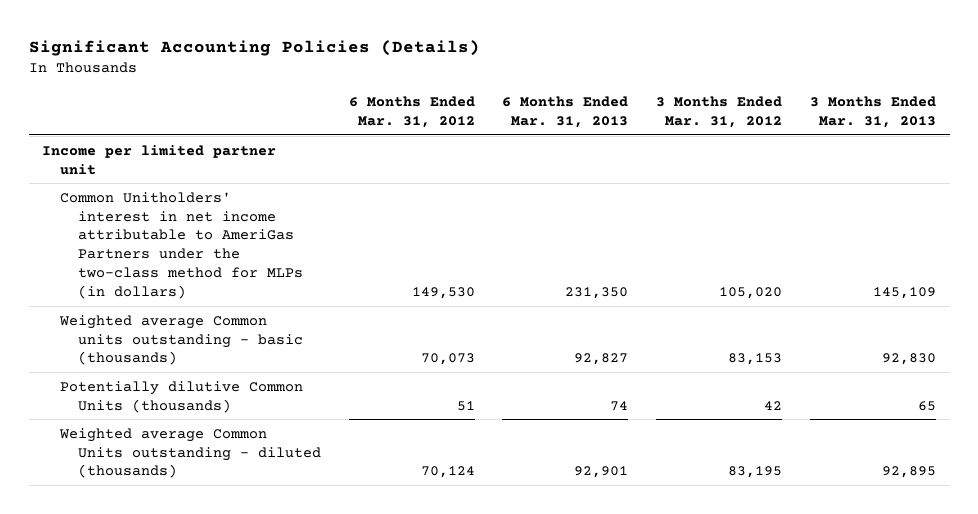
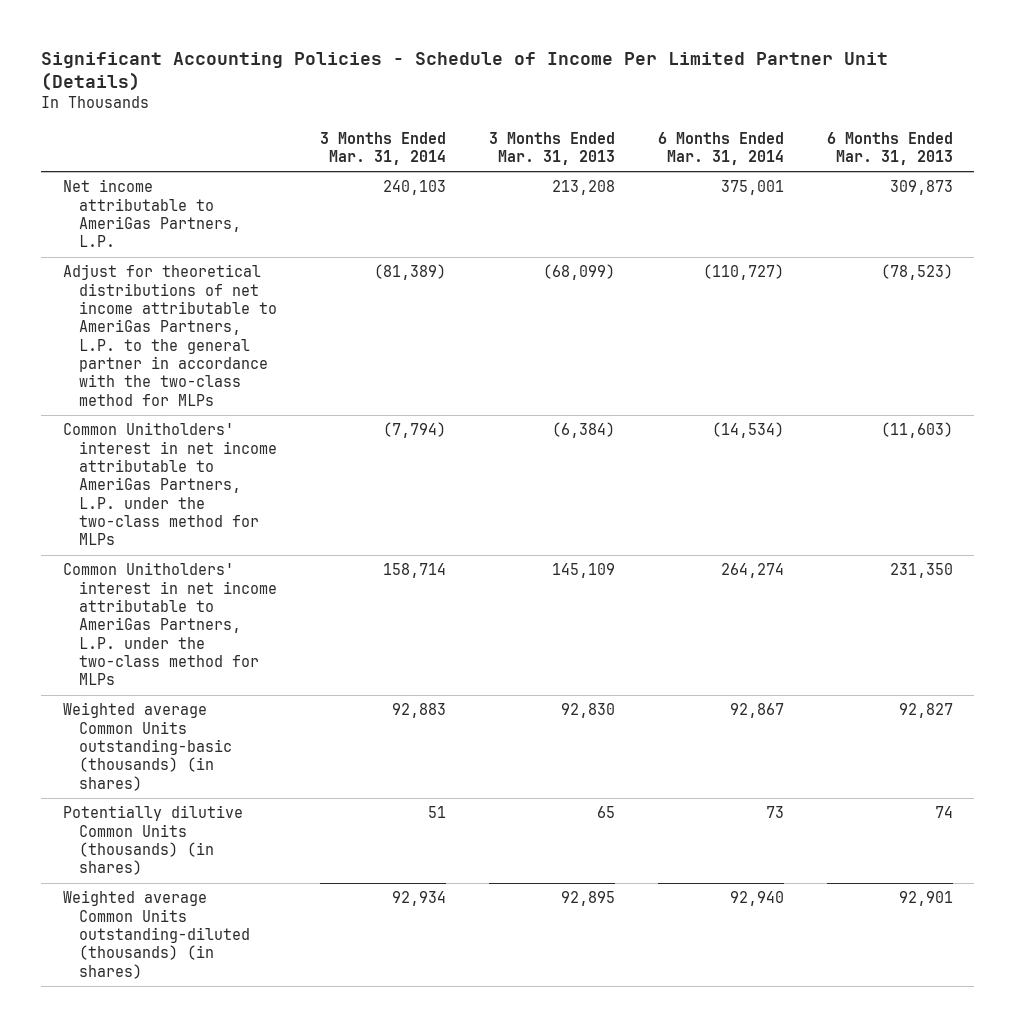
- Significant Accounting Policies (Details)
+ Significant Accounting Policies - Schedule of Income Per Limited Partner Unit (Details)
- | 6 Months Ended Mar. 31, 2012 | 6 Months Ended Mar. 31, 2013 | 3 Months Ended Mar. 31, 2012 | 3 Months Ended Mar. 31, 2013
+ | 3 Months Ended Mar. 31, 2014 | 3 Months Ended Mar. 31, 2013 | 6 Months Ended Mar. 31, 2014 | 6 Months Ended Mar. 31, 2013
- Income per limited partner unit
- Common Unitholders' interest in net income attributable to AmeriGas Partners under the two-class method for MLPs (in dollars) | 149,530 | 231,350 | 105,020 | 145,109
- Weighted average Common units outstanding - basic (thousands) | 70,073 | 92,827 | 83,153 | 92,830
- Potentially dilutive Common Units (thousands) | 51 | 74 | 42 | 65
- Weighted average Common Units outstanding - diluted (thousands) | 70,124 | 92,901 | 83,195 | 92,895
+ Net income attributable to AmeriGas Partners, L.P. | 240,103 | 213,208 | 375,001 | 309,873
+ Adjust for theoretical distributions of net income attributable to AmeriGas Partners, L.P. to the general partner in accordance with the two-class method for MLPs | (81,389) | (68,099) | (110,727) | (78,523)
+ Common Unitholders' interest in net income attributable to AmeriGas Partners, L.P. under the two-class method for MLPs | (7,794) | (6,384) | (14,534) | (11,603)
+ Common Unitholders' interest in net income attributable to AmeriGas Partners, L.P. under the two-class method for MLPs | 158,714 | 145,109 | 264,274 | 231,350
+ Weighted average Common Units outstanding-basic (thousands) (in shares) | 92,883 | 92,830 | 92,867 | 92,827
+ Potentially dilutive Common Units (thousands) (in shares) | 51 | 65 | 73 | 74
+ Weighted average Common Units outstanding-diluted (thousands) (in shares) | 92,934 | 92,895 | 92,940 | 92,901

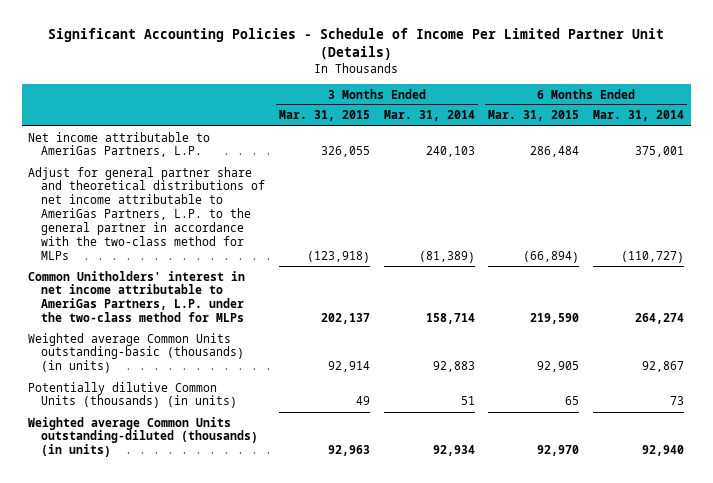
- | 3 Months Ended Mar. 31, 2014 | 3 Months Ended Mar. 31, 2013 | 6 Months Ended Mar. 31, 2014 | 6 Months Ended Mar. 31, 2013
+ | 3 Months Ended Mar. 31, 2015 | 3 Months Ended Mar. 31, 2014 | 6 Months Ended Mar. 31, 2015 | 6 Months Ended Mar. 31, 2014
- Adjust for theoretical distributions of net income attributable to AmeriGas Partners, L.P. to the general partner in accordance with the two-class method for MLPs | (81,389) | (68,099) | (110,727) | (78,523)
- Common Unitholders' interest in net income attributable to AmeriGas Partners, L.P. under the two-class method for MLPs | (7,794) | (6,384) | (14,534) | (11,603)
+ Adjust for general partner share and theoretical distributions of net income attributable to AmeriGas Partners, L.P. to the general partner in accordance with the two-class method for MLPs | (123,918) | (81,389) | (66,894) | (110,727)
- Weighted average Common Units outstanding-basic (thousands) (in shares) | 92,883 | 92,830 | 92,867 | 92,827
- Potentially dilutive Common Units (thousands) (in shares) | 51 | 65 | 73 | 74
- Weighted average Common Units outstanding-diluted (thousands) (in shares) | 92,934 | 92,895 | 92,940 | 92,901
+ Weighted average Common Units outstanding-basic (thousands) (in units) | 92,914 | 92,883 | 92,905 | 92,867
+ Potentially dilutive Common Units (thousands) (in units) | 49 | 51 | 65 | 73
+ Weighted average Common Units outstanding-diluted (thousands) (in units) | 92,963 | 92,934 | 92,970 | 92,940

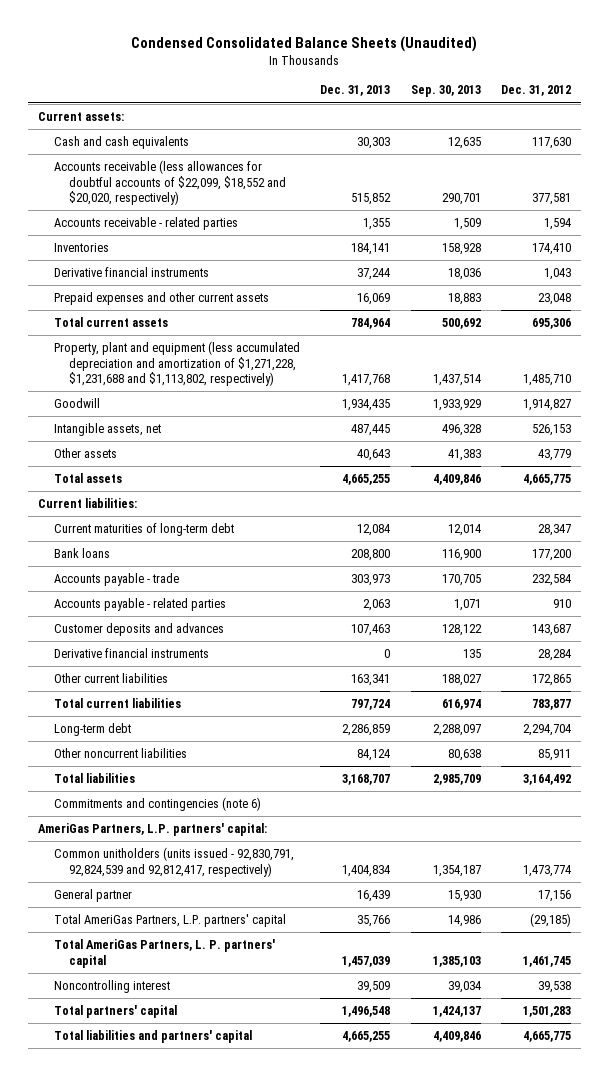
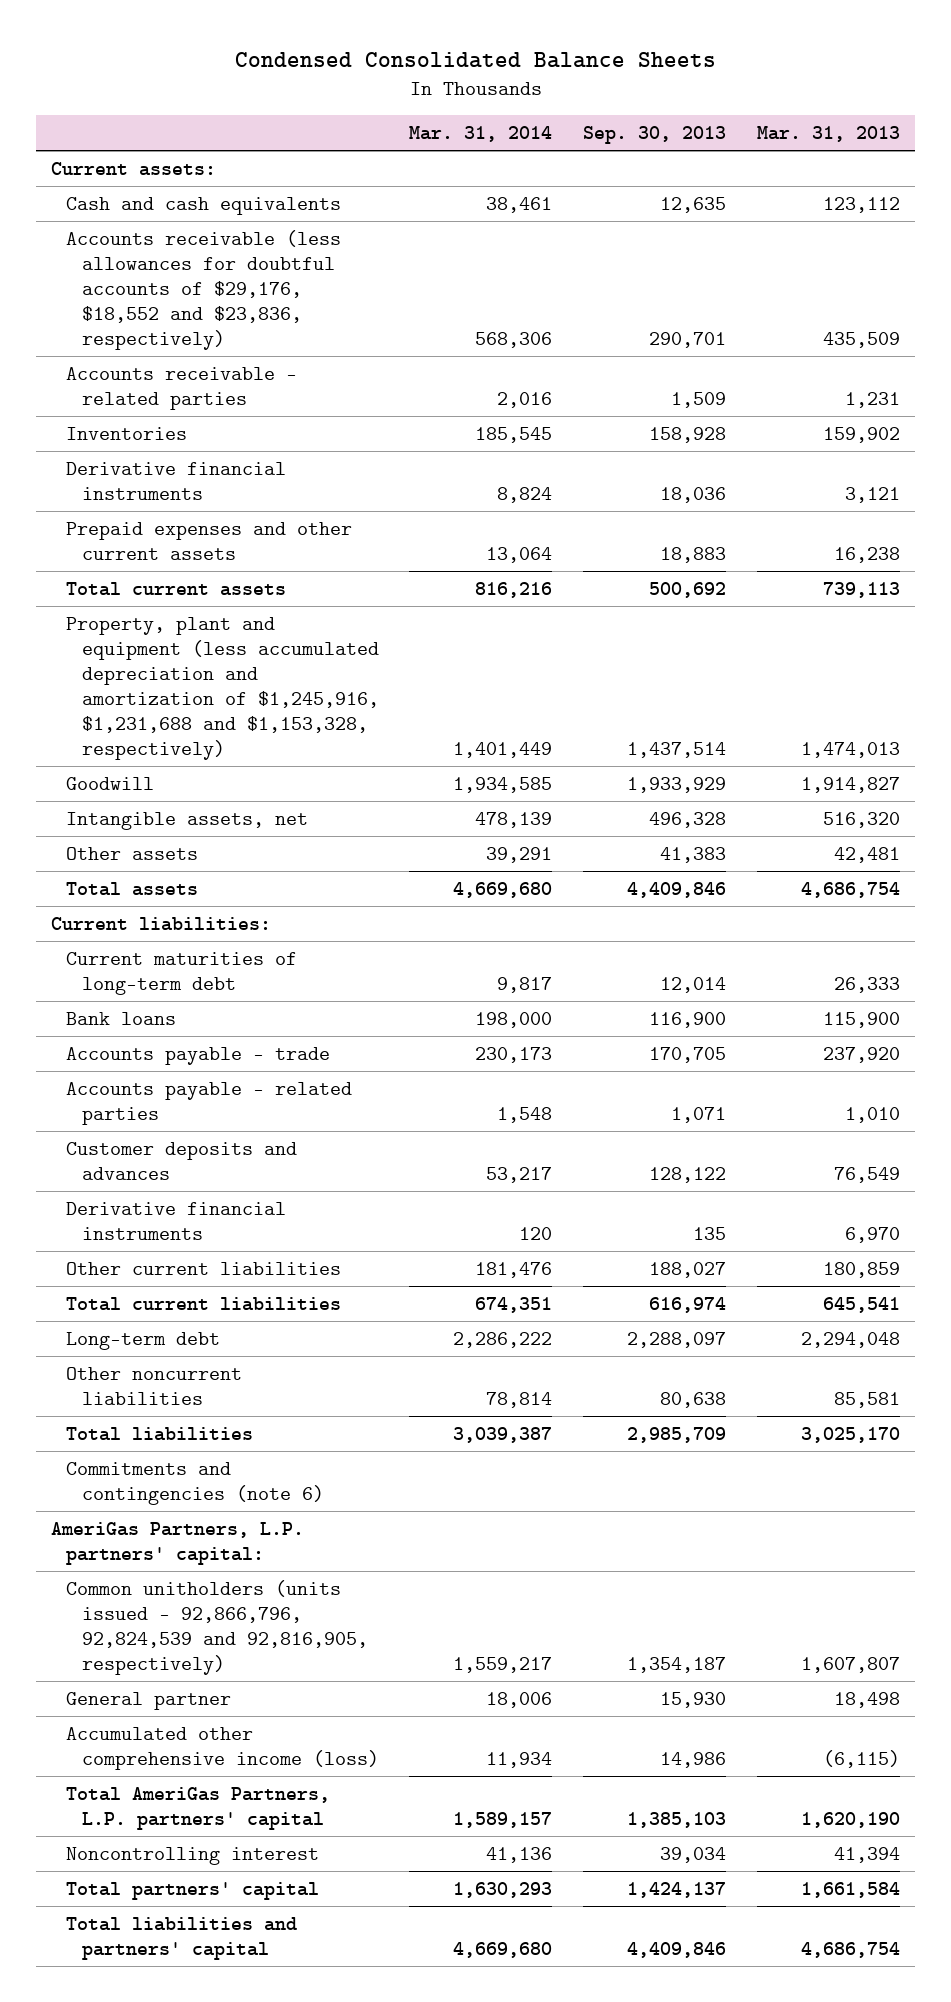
- Condensed Consolidated Balance Sheets (Unaudited)
+ Condensed Consolidated Balance Sheets
- | Dec. 31, 2013 | Sep. 30, 2013 | Dec. 31, 2012
+ | Mar. 31, 2014 | Sep. 30, 2013 | Mar. 31, 2013
- Accounts receivable (less allowances for doubtful accounts of $22,099, $18,552 and $20,020, respectively) | 515,852 | 290,701 | 377,581
+ Accounts receivable (less allowances for doubtful accounts of $29,176, $18,552 and $23,836, respectively) | 568,306 | 290,701 | 435,509
- Property, plant and equipment (less accumulated depreciation and amortization of $1,271,228, $1,231,688 and $1,113,802, respectively) | 1,417,768 | 1,437,514 | 1,485,710
+ Property, plant and equipment (less accumulated depreciation and amortization of $1,245,916, $1,231,688 and $1,153,328, respectively) | 1,401,449 | 1,437,514 | 1,474,013
- Common unitholders (units issued - 92,830,791, 92,824,539 and 92,812,417, respectively) | 1,404,834 | 1,354,187 | 1,473,774
+ Common unitholders (units issued - 92,866,796, 92,824,539 and 92,816,905, respectively) | 1,559,217 | 1,354,187 | 1,607,807
- Total AmeriGas Partners, L.P. partners' capital | 35,766 | 14,986 | (29,185)
- Total AmeriGas Partners, L. P. partners' capital | 1,457,039 | 1,385,103 | 1,461,745
+ Accumulated other comprehensive income (loss) | 11,934 | 14,986 | (6,115)
+ Total AmeriGas Partners, L.P. partners' capital | 1,589,157 | 1,385,103 | 1,620,190

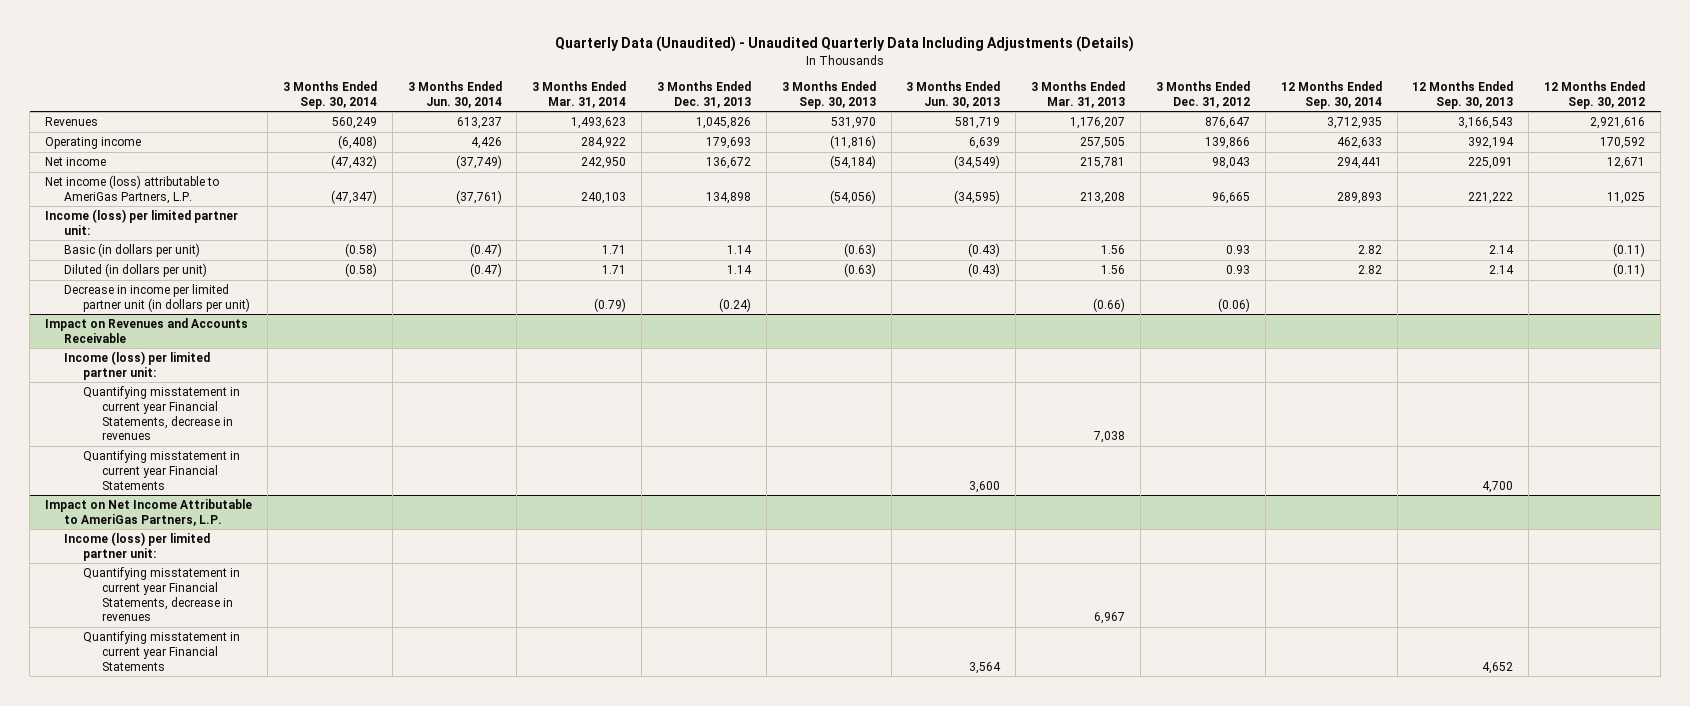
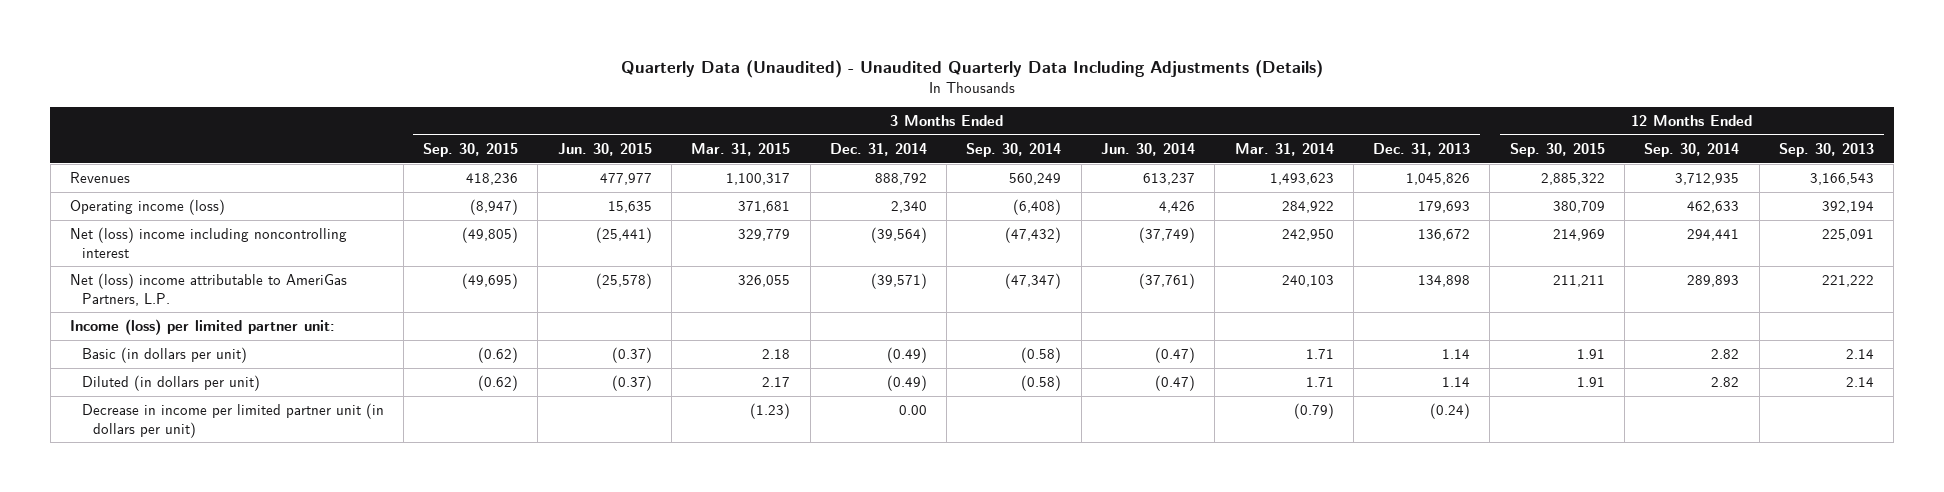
- | 3 Months Ended Sep. 30, 2014 | 3 Months Ended Jun. 30, 2014 | 3 Months Ended Mar. 31, 2014 | 3 Months Ended Dec. 31, 2013 | 3 Months Ended Sep. 30, 2013 | 3 Months Ended Jun. 30, 2013 | 3 Months Ended Mar. 31, 2013 | 3 Months Ended Dec. 31, 2012 | 12 Months Ended Sep. 30, 2014 | 12 Months Ended Sep. 30, 2013 | 12 Months Ended Sep. 30, 2012
+ | 3 Months Ended Sep. 30, 2015 | 3 Months Ended Jun. 30, 2015 | 3 Months Ended Mar. 31, 2015 | 3 Months Ended Dec. 31, 2014 | 3 Months Ended Sep. 30, 2014 | 3 Months Ended Jun. 30, 2014 | 3 Months Ended Mar. 31, 2014 | 3 Months Ended Dec. 31, 2013 | 12 Months Ended Sep. 30, 2015 | 12 Months Ended Sep. 30, 2014 | 12 Months Ended Sep. 30, 2013
- Operating income | (6,408) | 4,426 | 284,922 | 179,693 | (11,816) | 6,639 | 257,505 | 139,866 | 462,633 | 392,194 | 170,592
- Net income | (47,432) | (37,749) | 242,950 | 136,672 | (54,184) | (34,549) | 215,781 | 98,043 | 294,441 | 225,091 | 12,671
- Net income (loss) attributable to AmeriGas Partners, L.P. | (47,347) | (37,761) | 240,103 | 134,898 | (54,056) | (34,595) | 213,208 | 96,665 | 289,893 | 221,222 | 11,025
+ Operating income (loss) | (8,947) | 15,635 | 371,681 | 2,340 | (6,408) | 4,426 | 284,922 | 179,693 | 380,709 | 462,633 | 392,194
+ Net (loss) income including noncontrolling interest | (49,805) | (25,441) | 329,779 | (39,564) | (47,432) | (37,749) | 242,950 | 136,672 | 214,969 | 294,441 | 225,091
+ Net (loss) income attributable to AmeriGas Partners, L.P. | (49,695) | (25,578) | 326,055 | (39,571) | (47,347) | (37,761) | 240,103 | 134,898 | 211,211 | 289,893 | 221,222
- Impact on Revenues and Accounts Receivable
- Income (loss) per limited partner unit:
- Quantifying misstatement in current year Financial Statements, decrease in revenues | | | | | | | 7,038 | | | |
- Quantifying misstatement in current year Financial Statements | | | | | | 3,600 | | | | 4,700 |
- Impact on Net Income Attributable to AmeriGas Partners, L.P.
- Income (loss) per limited partner unit:
- Quantifying misstatement in current year Financial Statements, decrease in revenues | | | | | | | 6,967 | | | |
- Quantifying misstatement in current year Financial Statements | | | | | | 3,564 | | | | 4,652 |

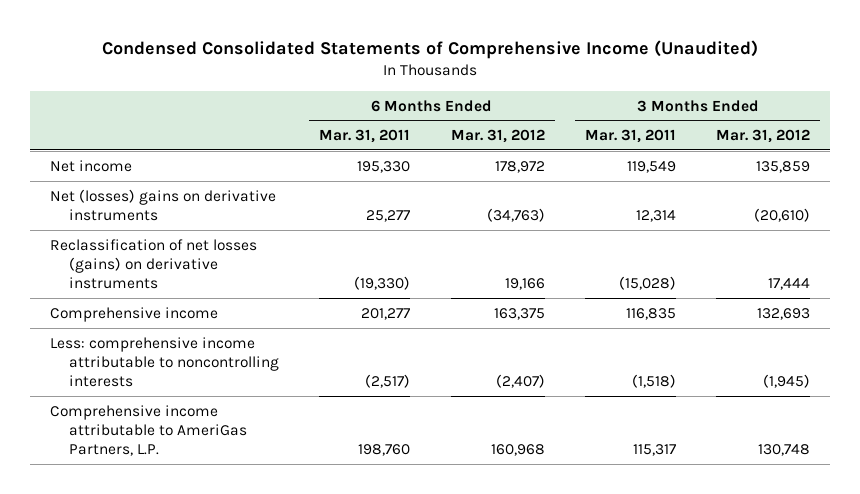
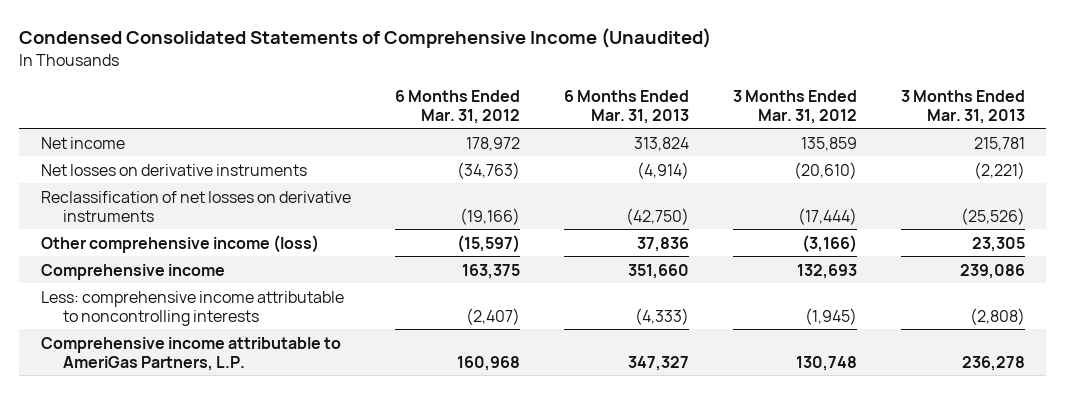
- | 6 Months Ended Mar. 31, 2011 | 6 Months Ended Mar. 31, 2012 | 3 Months Ended Mar. 31, 2011 | 3 Months Ended Mar. 31, 2012
+ | 6 Months Ended Mar. 31, 2012 | 6 Months Ended Mar. 31, 2013 | 3 Months Ended Mar. 31, 2012 | 3 Months Ended Mar. 31, 2013
- Net (losses) gains on derivative instruments | 25,277 | (34,763) | 12,314 | (20,610)
- Reclassification of net losses (gains) on derivative instruments | (19,330) | 19,166 | (15,028) | 17,444
+ Net losses on derivative instruments | (34,763) | (4,914) | (20,610) | (2,221)
+ Reclassification of net losses on derivative instruments | (19,166) | (42,750) | (17,444) | (25,526)
+ Other comprehensive income (loss) | (15,597) | 37,836 | (3,166) | 23,305

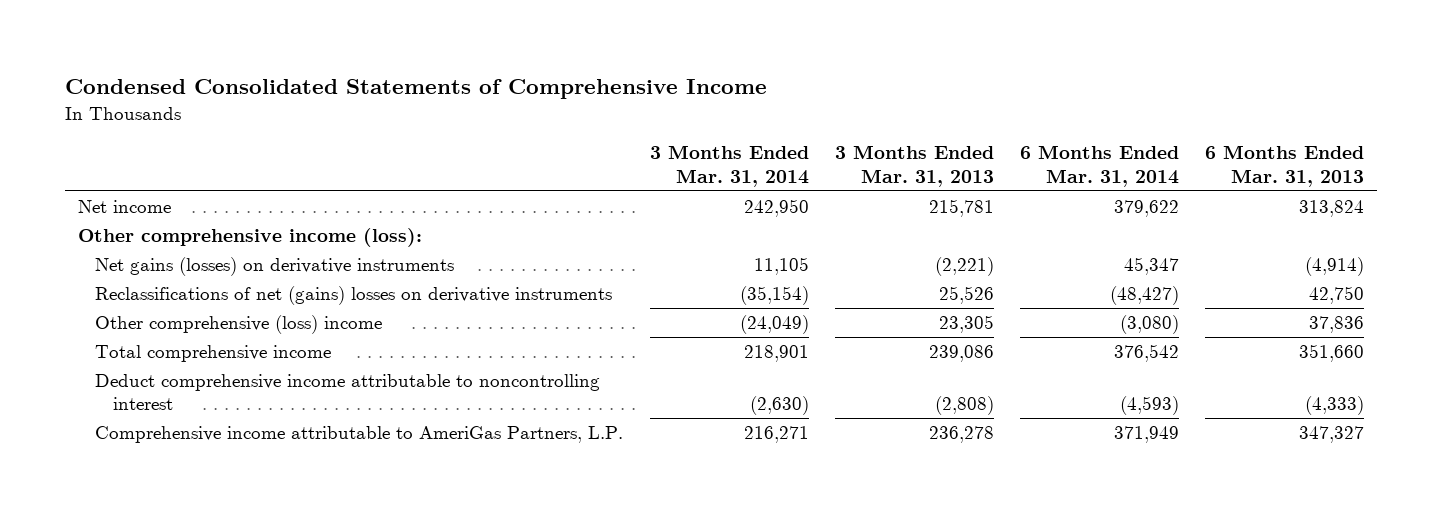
- Condensed Consolidated Statements of Comprehensive Income (Unaudited)
+ Condensed Consolidated Statements of Comprehensive Income
- | 6 Months Ended Mar. 31, 2012 | 6 Months Ended Mar. 31, 2013 | 3 Months Ended Mar. 31, 2012 | 3 Months Ended Mar. 31, 2013
+ | 3 Months Ended Mar. 31, 2014 | 3 Months Ended Mar. 31, 2013 | 6 Months Ended Mar. 31, 2014 | 6 Months Ended Mar. 31, 2013
- Net losses on derivative instruments | (34,763) | (4,914) | (20,610) | (2,221)
- Reclassification of net losses on derivative instruments | (19,166) | (42,750) | (17,444) | (25,526)
- Other comprehensive income (loss) | (15,597) | 37,836 | (3,166) | 23,305
- Comprehensive income | 163,375 | 351,660 | 132,693 | 239,086
- Less: comprehensive income attributable to noncontrolling interests | (2,407) | (4,333) | (1,945) | (2,808)
+ Other comprehensive income (loss):
+ Net gains (losses) on derivative instruments | 11,105 | (2,221) | 45,347 | (4,914)
+ Reclassifications of net (gains) losses on derivative instruments | (35,154) | 25,526 | (48,427) | 42,750
+ Other comprehensive (loss) income | (24,049) | 23,305 | (3,080) | 37,836
+ Total comprehensive income | 218,901 | 239,086 | 376,542 | 351,660
+ Deduct comprehensive income attributable to noncontrolling interest | (2,630) | (2,808) | (4,593) | (4,333)

